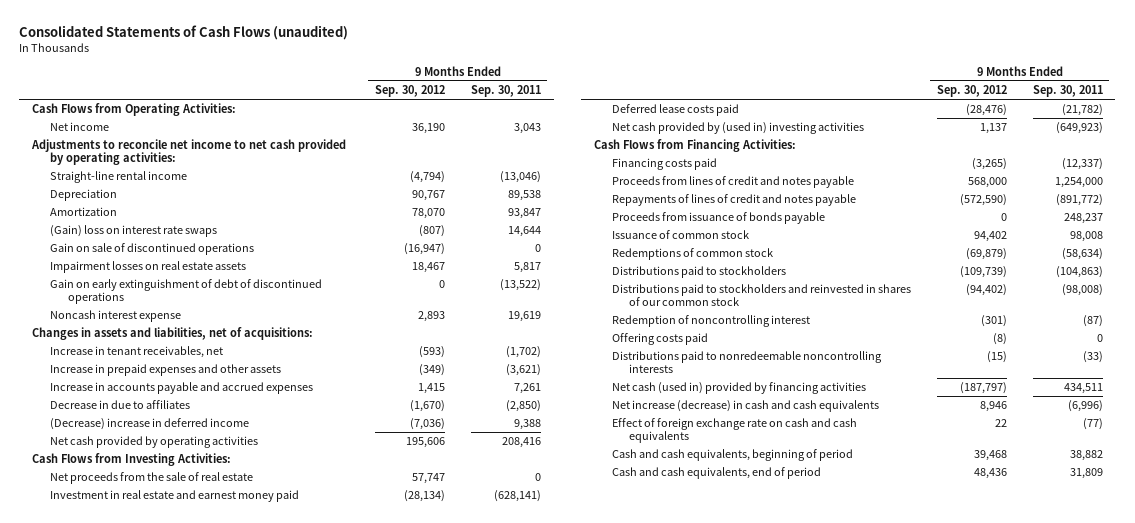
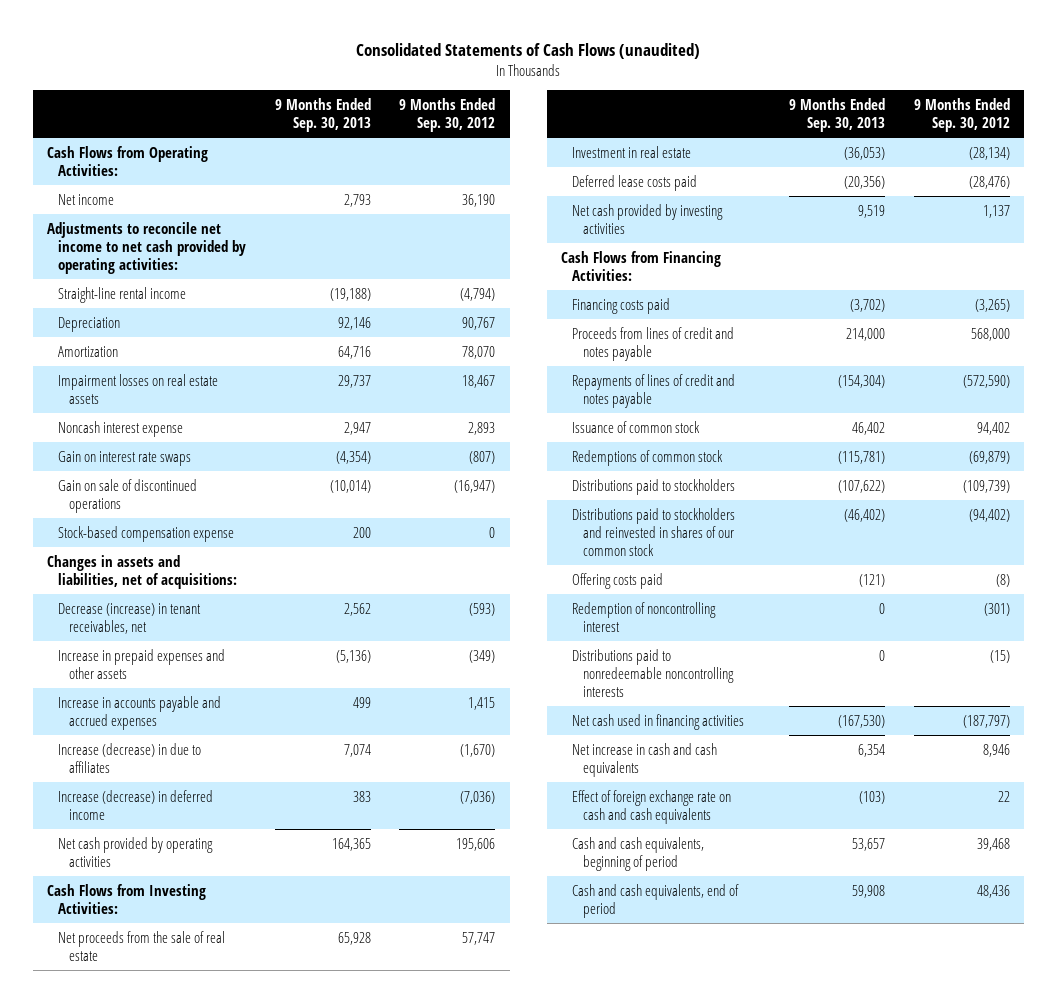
- | 9 Months Ended Sep. 30, 2012 | 9 Months Ended Sep. 30, 2011
+ | 9 Months Ended Sep. 30, 2013 | 9 Months Ended Sep. 30, 2012
- (Gain) loss on interest rate swaps | (807) | 14,644
- Gain on early extinguishment of debt of discontinued operations | 0 | (13,522)
+ Gain on interest rate swaps | (4,354) | (807)
moved down: Gain on sale of discontinued operations | (10,014) | (16,947)
+ Stock-based compensation expense | 200 | 0
- Increase in tenant receivables, net | (593) | (1,702)
+ Decrease (increase) in tenant receivables, net | 2,562 | (593)
- Decrease in due to affiliates | (1,670) | (2,850)
- (Decrease) increase in deferred income | (7,036) | 9,388
+ Increase (decrease) in due to affiliates | 7,074 | (1,670)
+ Increase (decrease) in deferred income | 383 | (7,036)
- Investment in real estate and earnest money paid | (28,134) | (628,141)
+ Investment in real estate | (36,053) | (28,134)
- Net cash provided by (used in) investing activities | 1,137 | (649,923)
+ Net cash provided by investing activities | 9,519 | 1,137
- Proceeds from issuance of bonds payable | 0 | 248,237
moved down: Redemption of noncontrolling interest | 0 | (301)
- Net cash (used in) provided by financing activities | (187,797) | 434,511
- Net increase (decrease) in cash and cash equivalents | 8,946 | (6,996)
+ Net cash used in financing activities | (167,530) | (187,797)
+ Net increase in cash and cash equivalents | 6,354 | 8,946

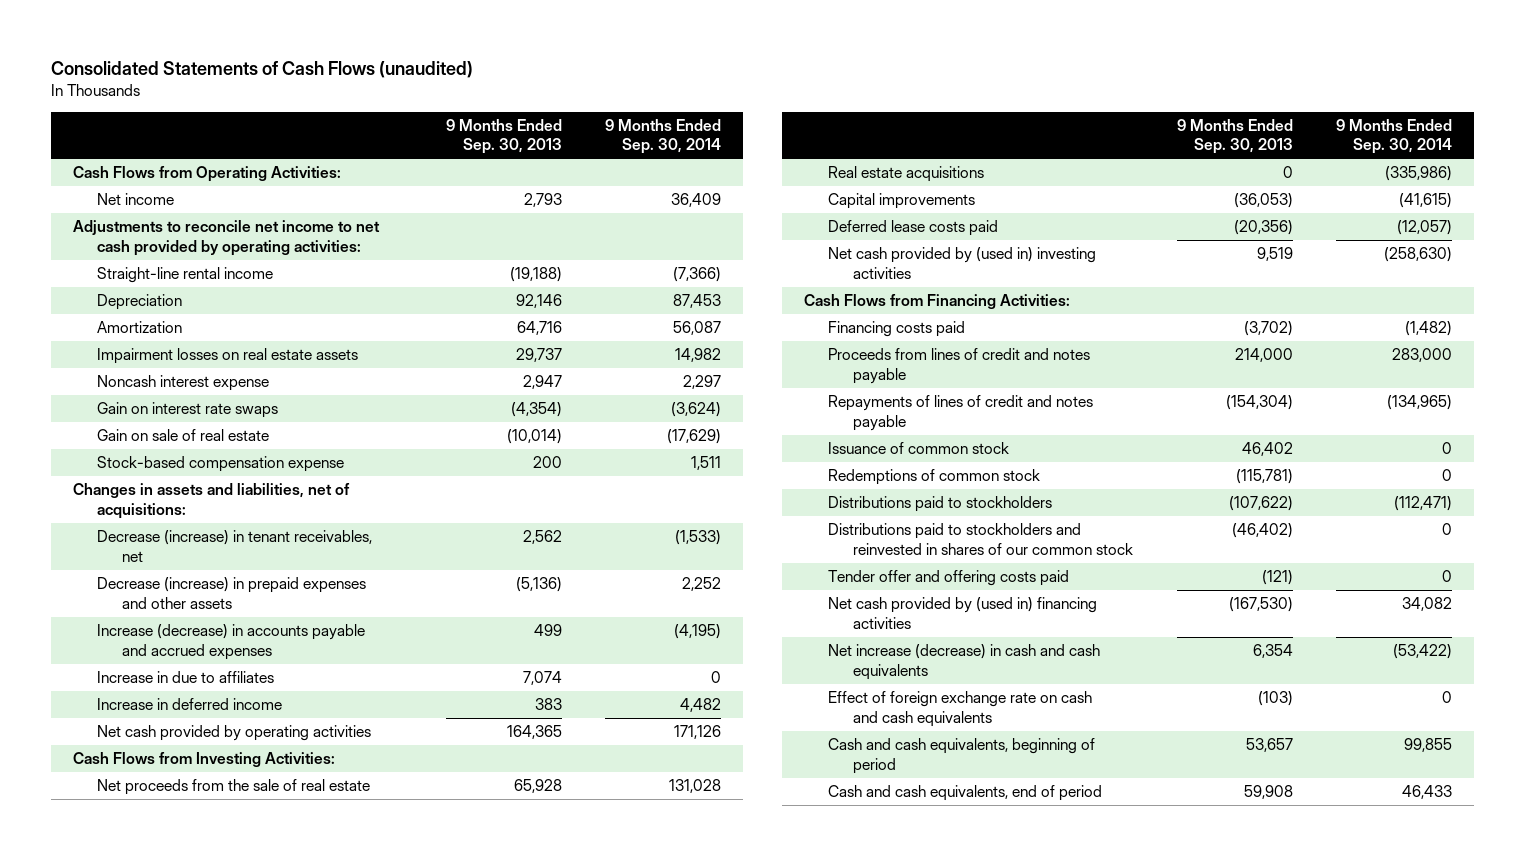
- | 9 Months Ended Sep. 30, 2013 | 9 Months Ended Sep. 30, 2012
+ | 9 Months Ended Sep. 30, 2013 | 9 Months Ended Sep. 30, 2014
- Gain on sale of discontinued operations | (10,014) | (16,947)
+ Gain on sale of real estate | (10,014) | (17,629)
- Increase in prepaid expenses and other assets | (5,136) | (349)
- Increase in accounts payable and accrued expenses | 499 | 1,415
- Increase (decrease) in due to affiliates | 7,074 | (1,670)
- Increase (decrease) in deferred income | 383 | (7,036)
+ Decrease (increase) in prepaid expenses and other assets | (5,136) | 2,252
+ Increase (decrease) in accounts payable and accrued expenses | 499 | (4,195)
+ Increase in due to affiliates | 7,074 | 0
+ Increase in deferred income | 383 | 4,482
- Investment in real estate | (36,053) | (28,134)
+ Real estate acquisitions | 0 | (335,986)
+ Capital improvements | (36,053) | (41,615)
- Net cash provided by investing activities | 9,519 | 1,137
+ Net cash provided by (used in) investing activities | 9,519 | (258,630)
- Offering costs paid | (121) | (8)
- Redemption of noncontrolling interest | 0 | (301)
- Distributions paid to nonredeemable noncontrolling interests | 0 | (15)
- Net cash used in financing activities | (167,530) | (187,797)
- Net increase in cash and cash equivalents | 6,354 | 8,946
+ Tender offer and offering costs paid | (121) | 0
+ Net cash provided by (used in) financing activities | (167,530) | 34,082
+ Net increase (decrease) in cash and cash equivalents | 6,354 | (53,422)

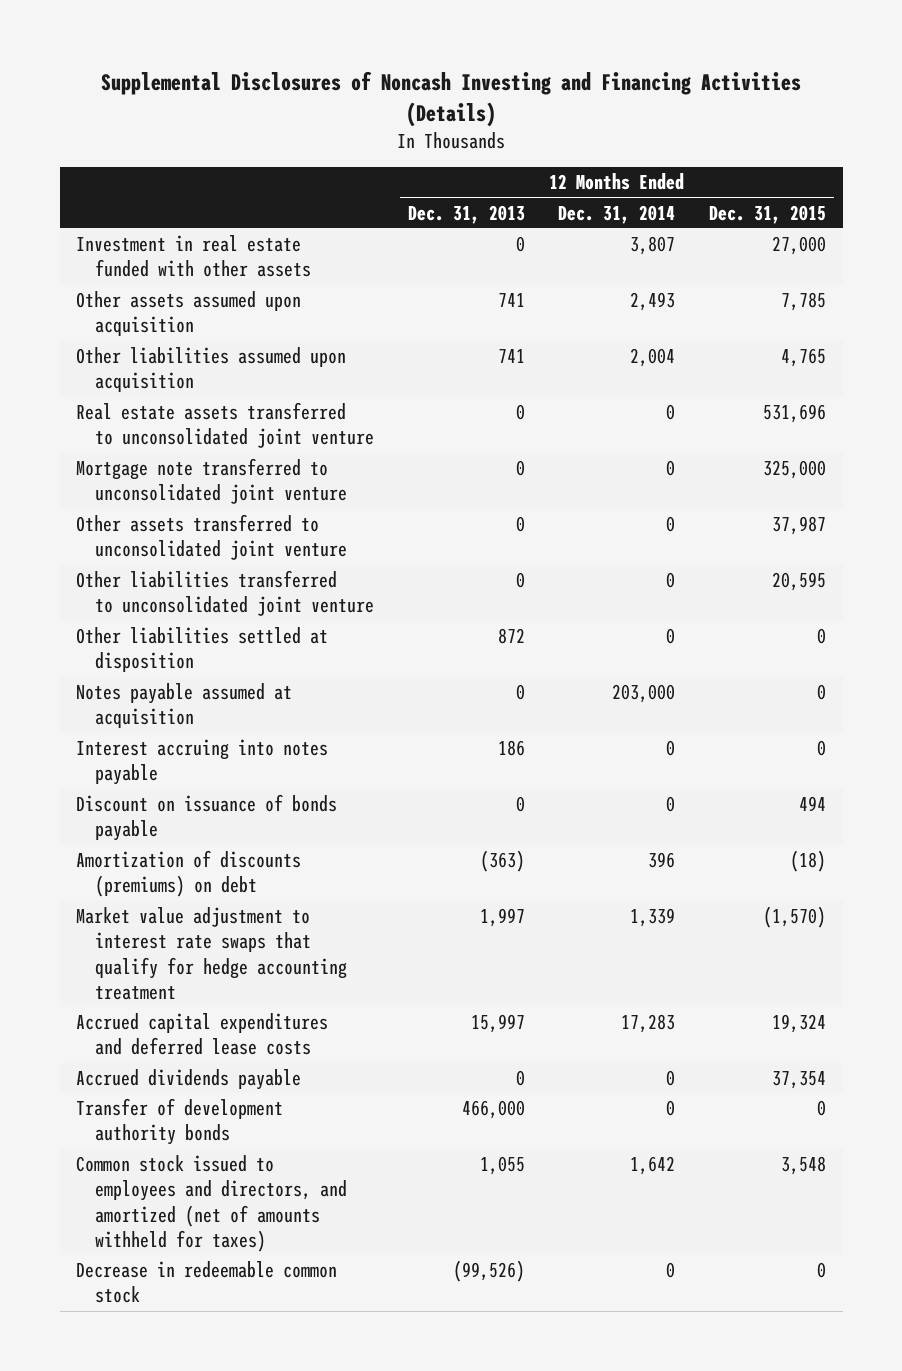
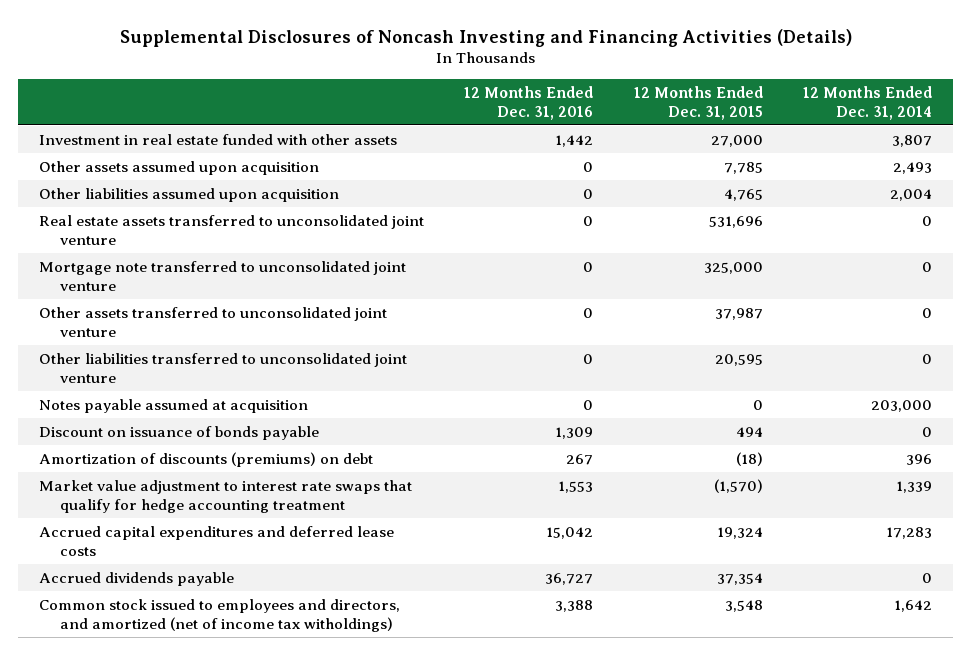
- | 12 Months Ended Dec. 31, 2013 | 12 Months Ended Dec. 31, 2014 | 12 Months Ended Dec. 31, 2015
+ | 12 Months Ended Dec. 31, 2016 | 12 Months Ended Dec. 31, 2015 | 12 Months Ended Dec. 31, 2014
- Other liabilities settled at disposition | 872 | 0 | 0
- Interest accruing into notes payable | 186 | 0 | 0
- Transfer of development authority bonds | 466,000 | 0 | 0
- Common stock issued to employees and directors, and amortized (net of amounts withheld for taxes) | 1,055 | 1,642 | 3,548
- Decrease in redeemable common stock | (99,526) | 0 | 0
+ Common stock issued to employees and directors, and amortized (net of income tax witholdings) | 3,388 | 3,548 | 1,642

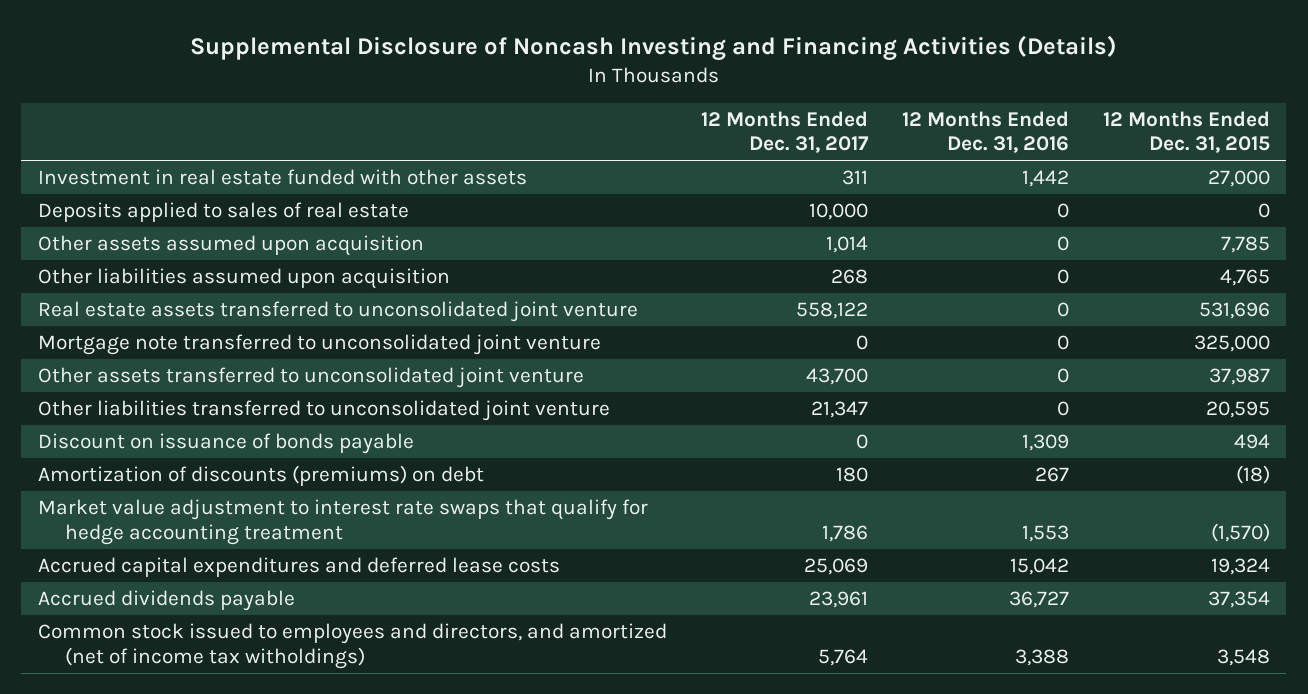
- Supplemental Disclosures of Noncash Investing and Financing Activities (Details)
+ Supplemental Disclosure of Noncash Investing and Financing Activities (Details)
- | 12 Months Ended Dec. 31, 2016 | 12 Months Ended Dec. 31, 2015 | 12 Months Ended Dec. 31, 2014
+ | 12 Months Ended Dec. 31, 2017 | 12 Months Ended Dec. 31, 2016 | 12 Months Ended Dec. 31, 2015
+ Deposits applied to sales of real estate | 10,000 | 0 | 0
- Notes payable assumed at acquisition | 0 | 0 | 203,000

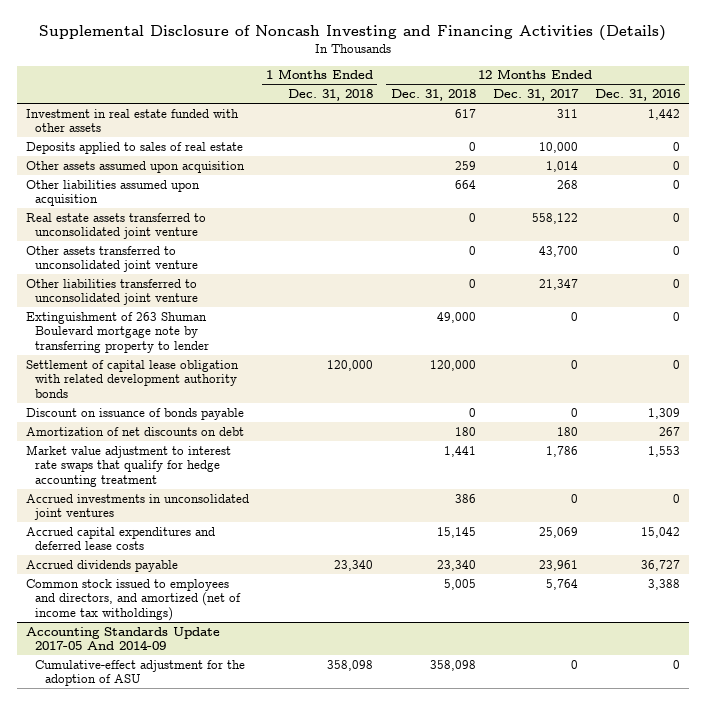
- | 12 Months Ended Dec. 31, 2017 | 12 Months Ended Dec. 31, 2016 | 12 Months Ended Dec. 31, 2015
+ | 1 Months Ended Dec. 31, 2018 | 12 Months Ended Dec. 31, 2018 | 12 Months Ended Dec. 31, 2017 | 12 Months Ended Dec. 31, 2016
- Mortgage note transferred to unconsolidated joint venture | 0 | 0 | 325,000
+ Extinguishment of 263 Shuman Boulevard mortgage note by transferring property to lender | | 49,000 | 0 | 0
+ Settlement of capital lease obligation with related development authority bonds | 120,000 | 120,000 | 0 | 0
- Amortization of discounts (premiums) on debt | 180 | 267 | (18)
+ Amortization of net discounts on debt | | 180 | 180 | 267
+ Accrued investments in unconsolidated joint ventures | | 386 | 0 | 0
+ Accounting Standards Update 2017-05 And 2014-09
+ Cumulative-effect adjustment for the adoption of ASU | 358,098 | 358,098 | 0 | 0

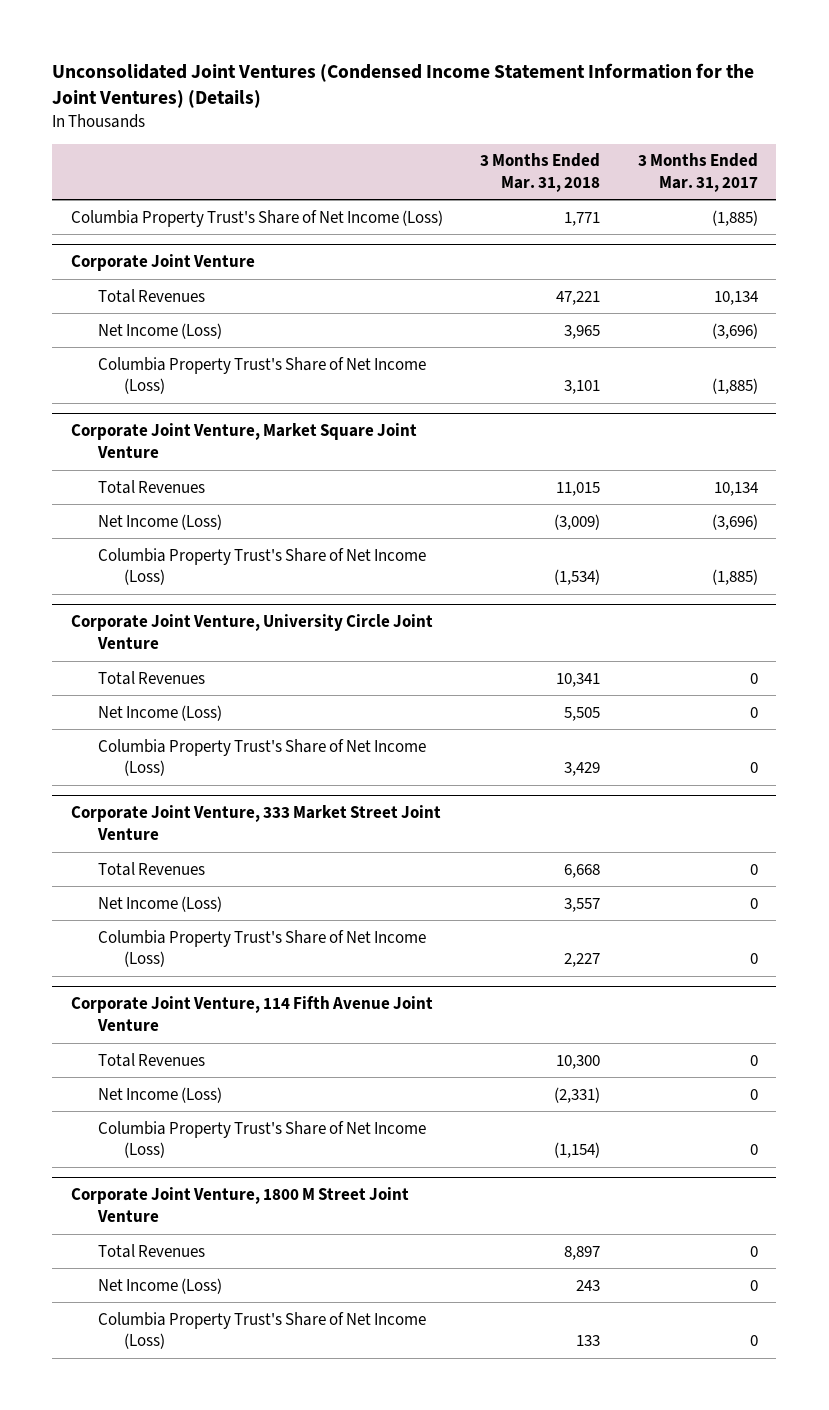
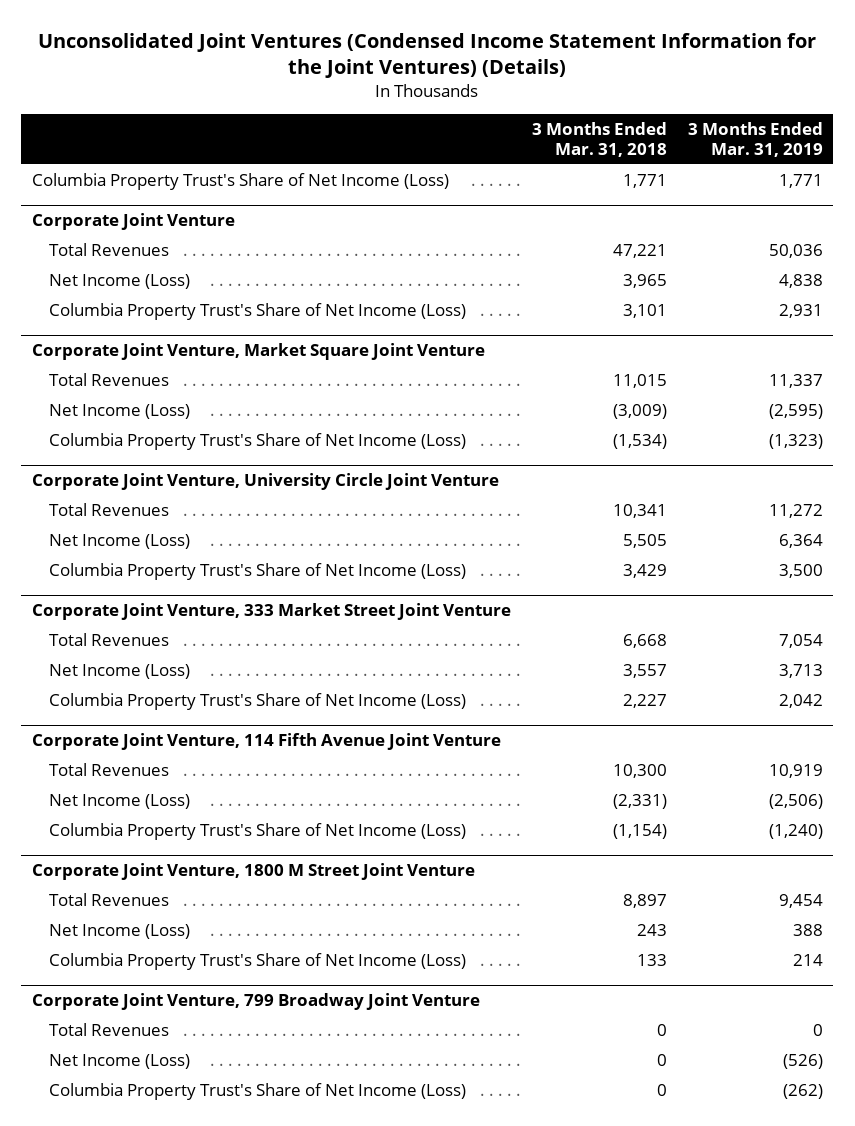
- | 3 Months Ended Mar. 31, 2018 | 3 Months Ended Mar. 31, 2017
+ | 3 Months Ended Mar. 31, 2018 | 3 Months Ended Mar. 31, 2019
+ Corporate Joint Venture, 799 Broadway Joint Venture
+ Total Revenues | 0 | 0
+ Net Income (Loss) | 0 | (526)
+ Columbia Property Trust's Share of Net Income (Loss) | 0 | (262)

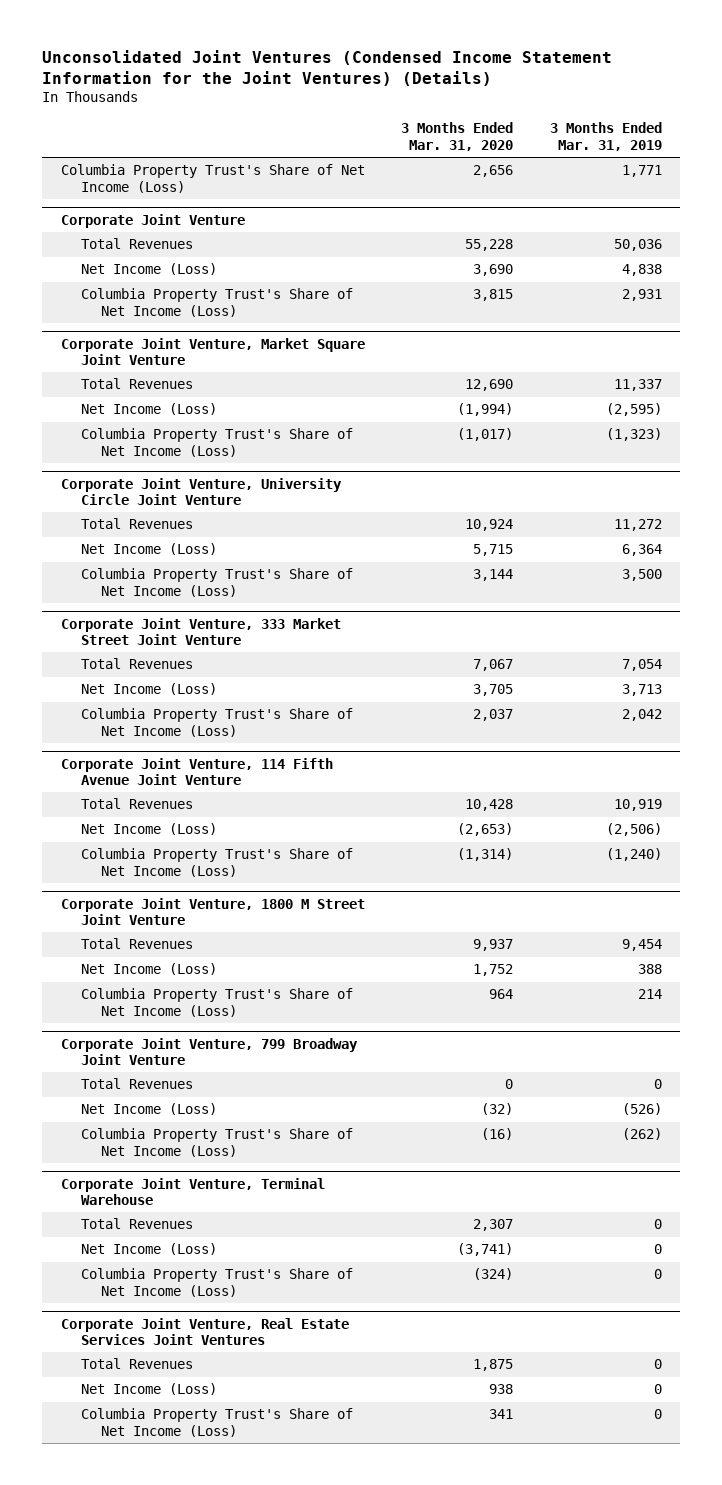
- | 3 Months Ended Mar. 31, 2018 | 3 Months Ended Mar. 31, 2019
+ | 3 Months Ended Mar. 31, 2020 | 3 Months Ended Mar. 31, 2019
+ Corporate Joint Venture, Terminal Warehouse
+ Total Revenues | 2,307 | 0
+ Net Income (Loss) | (3,741) | 0
+ Columbia Property Trust's Share of Net Income (Loss) | (324) | 0
+ Corporate Joint Venture, Real Estate Services Joint Ventures
+ Total Revenues | 1,875 | 0
+ Net Income (Loss) | 938 | 0
+ Columbia Property Trust's Share of Net Income (Loss) | 341 | 0

